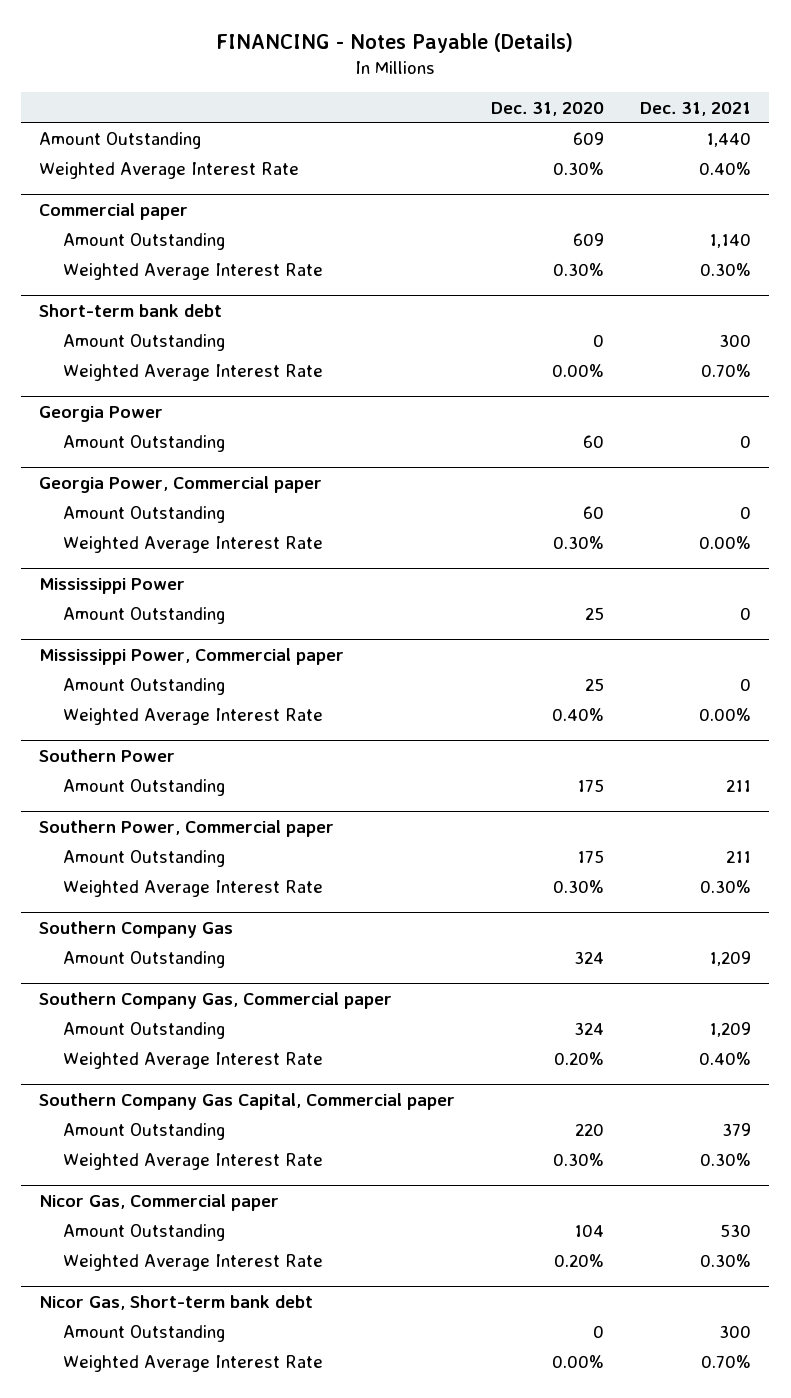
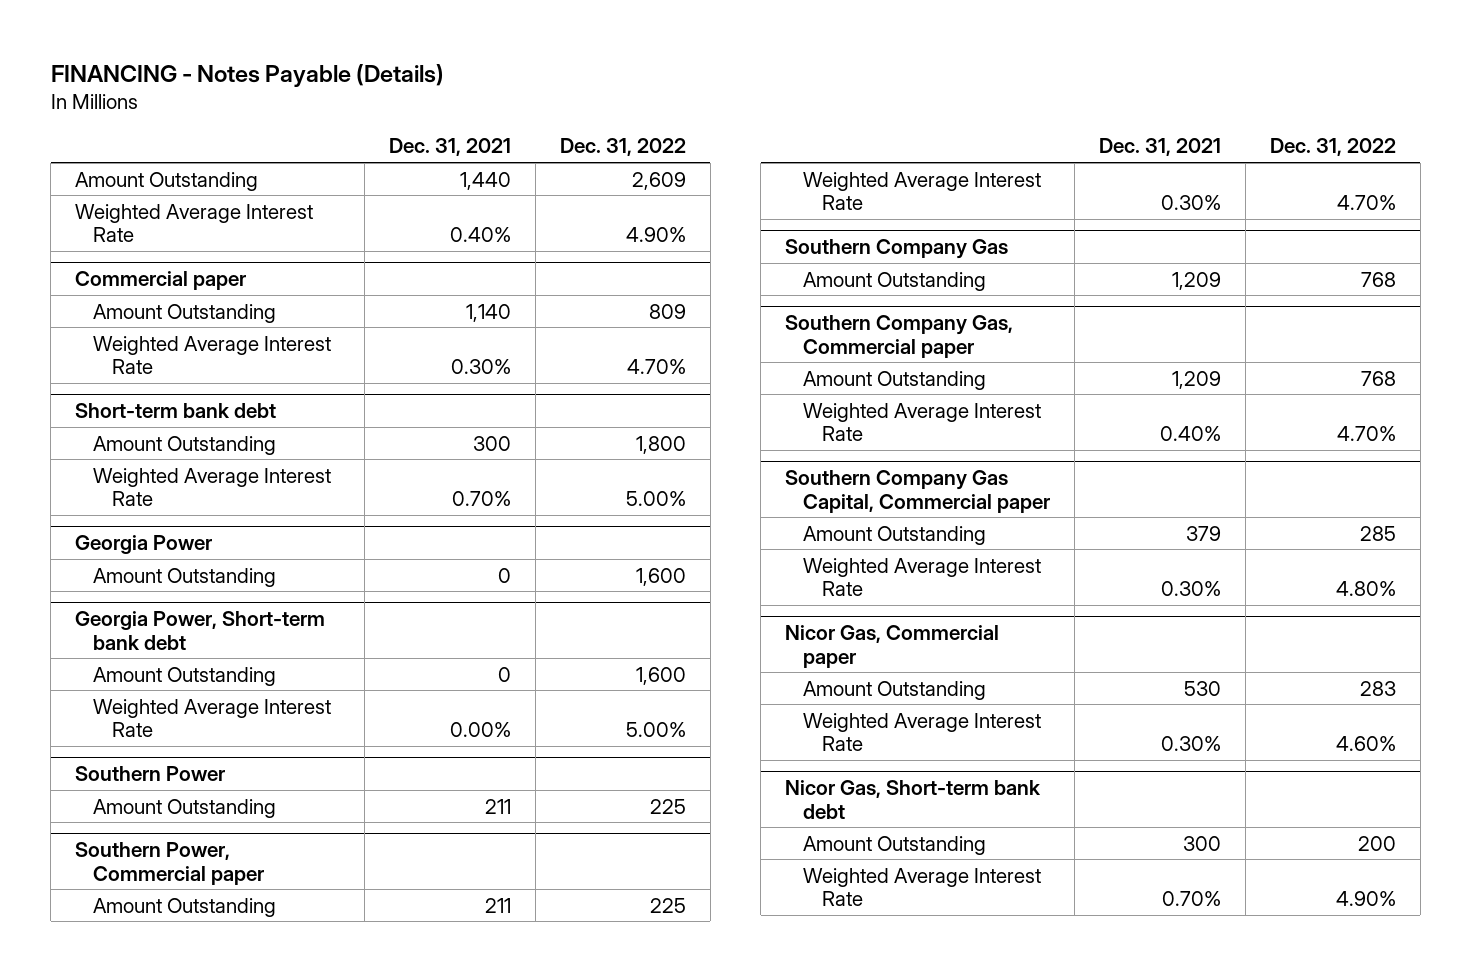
- | Dec. 31, 2020 | Dec. 31, 2021
+ | Dec. 31, 2021 | Dec. 31, 2022
- Georgia Power, Commercial paper
- Amount Outstanding | 60 | 0
- Weighted Average Interest Rate | 0.30% | 0.00%
- Mississippi Power
- Amount Outstanding | 25 | 0
- Mississippi Power, Commercial paper
+ Georgia Power, Short-term bank debt

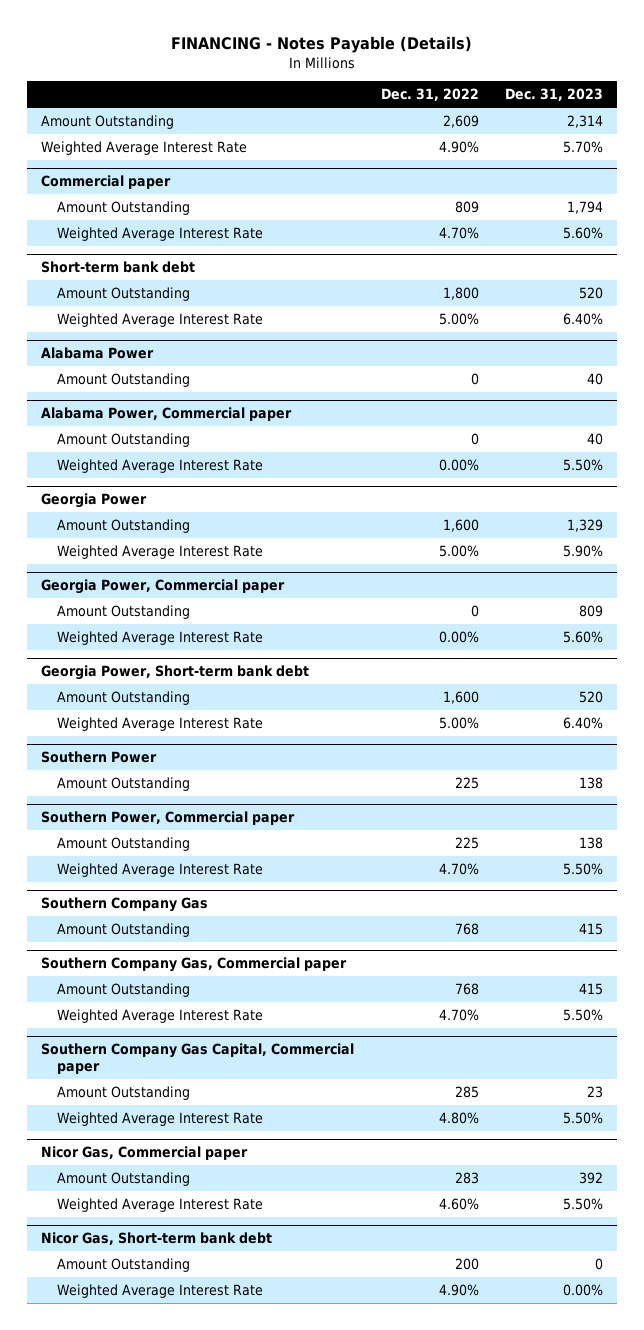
- | Dec. 31, 2021 | Dec. 31, 2022
+ | Dec. 31, 2022 | Dec. 31, 2023
+ Alabama Power
+ Amount Outstanding | 0 | 40
+ Alabama Power, Commercial paper
+ Amount Outstanding | 0 | 40
+ Weighted Average Interest Rate | 0.00% | 5.50%
@ Georgia Power
+ Weighted Average Interest Rate | 5.00% | 5.90%
+ Georgia Power, Commercial paper
+ Amount Outstanding | 0 | 809
+ Weighted Average Interest Rate | 0.00% | 5.60%

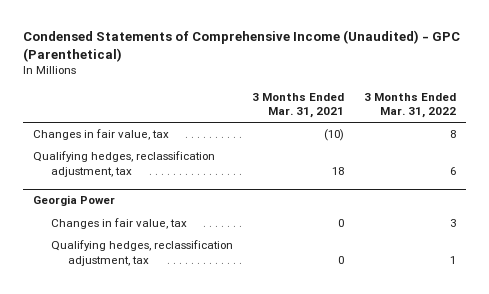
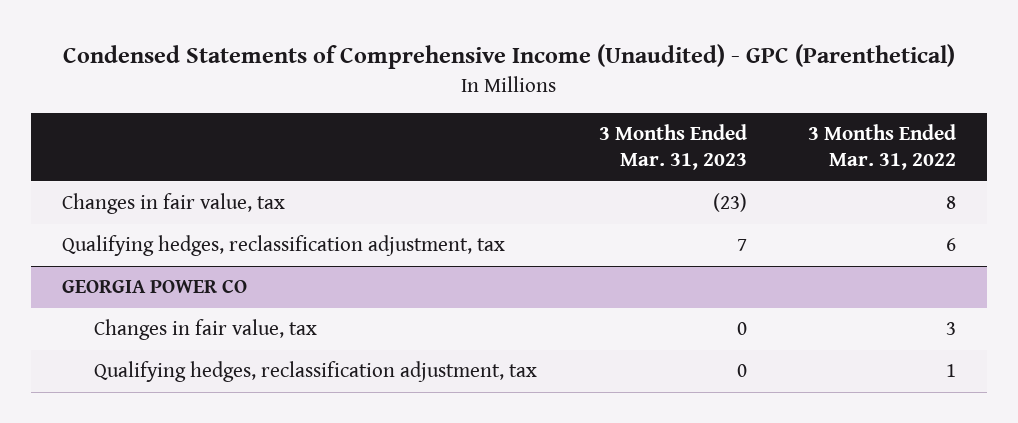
- | 3 Months Ended Mar. 31, 2021 | 3 Months Ended Mar. 31, 2022
+ | 3 Months Ended Mar. 31, 2023 | 3 Months Ended Mar. 31, 2022
- Georgia Power
+ GEORGIA POWER CO

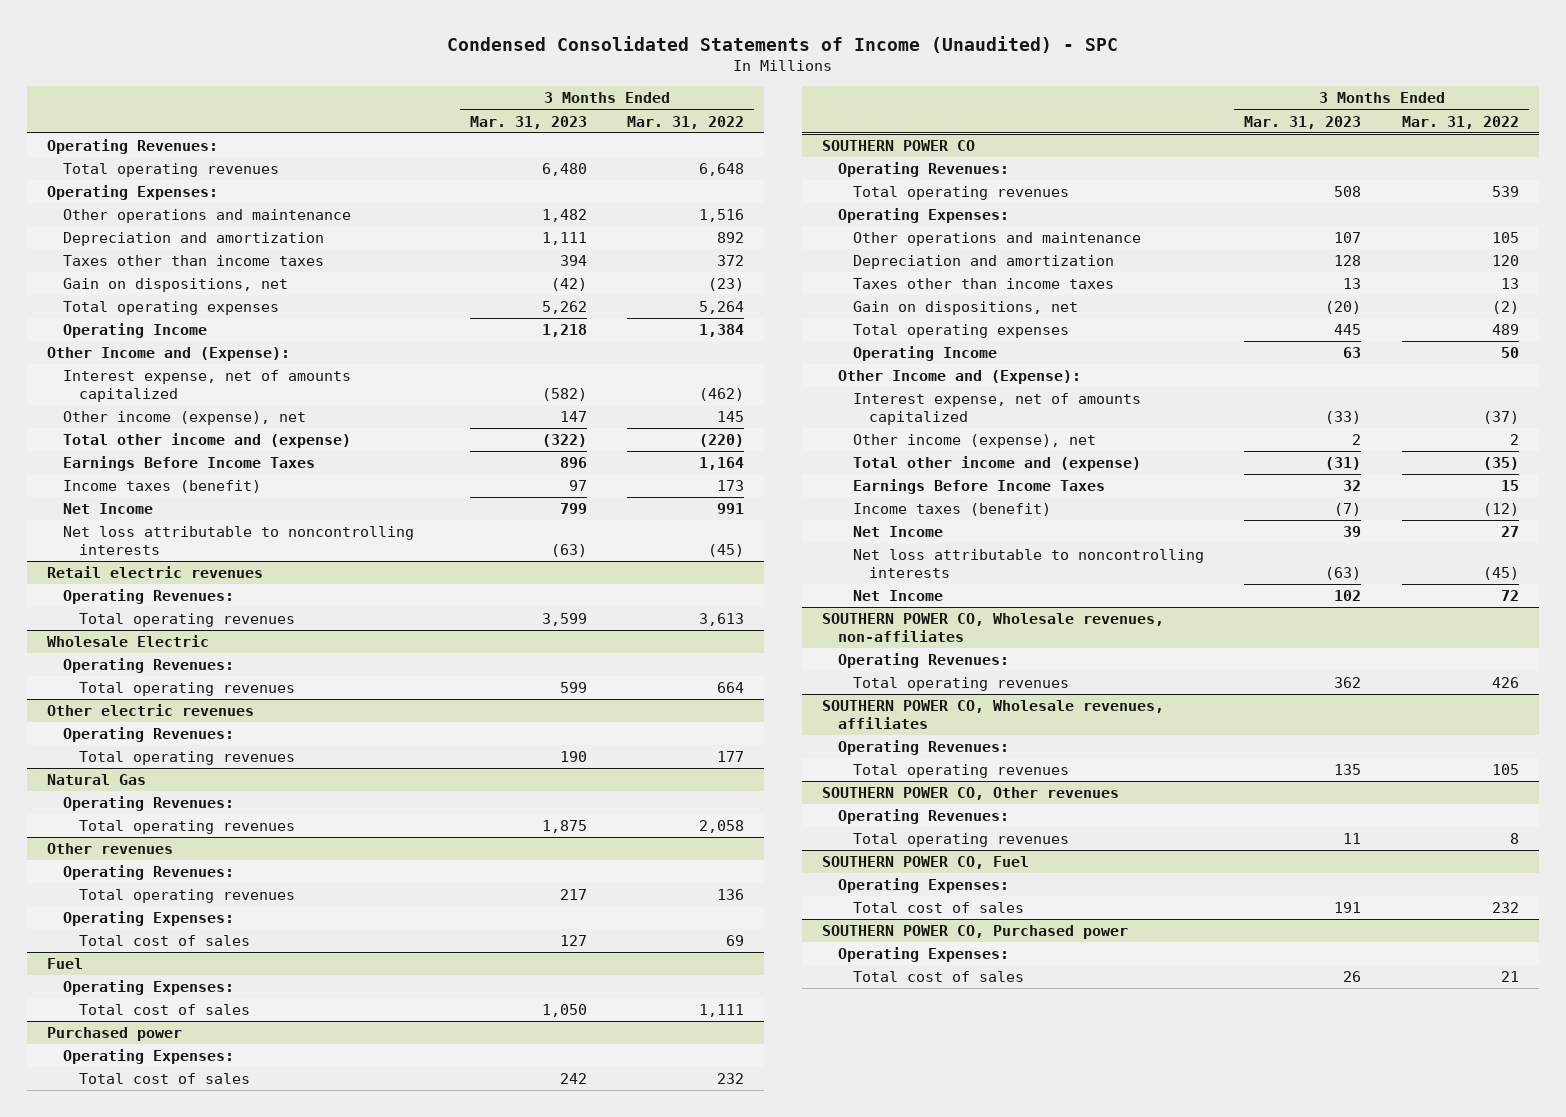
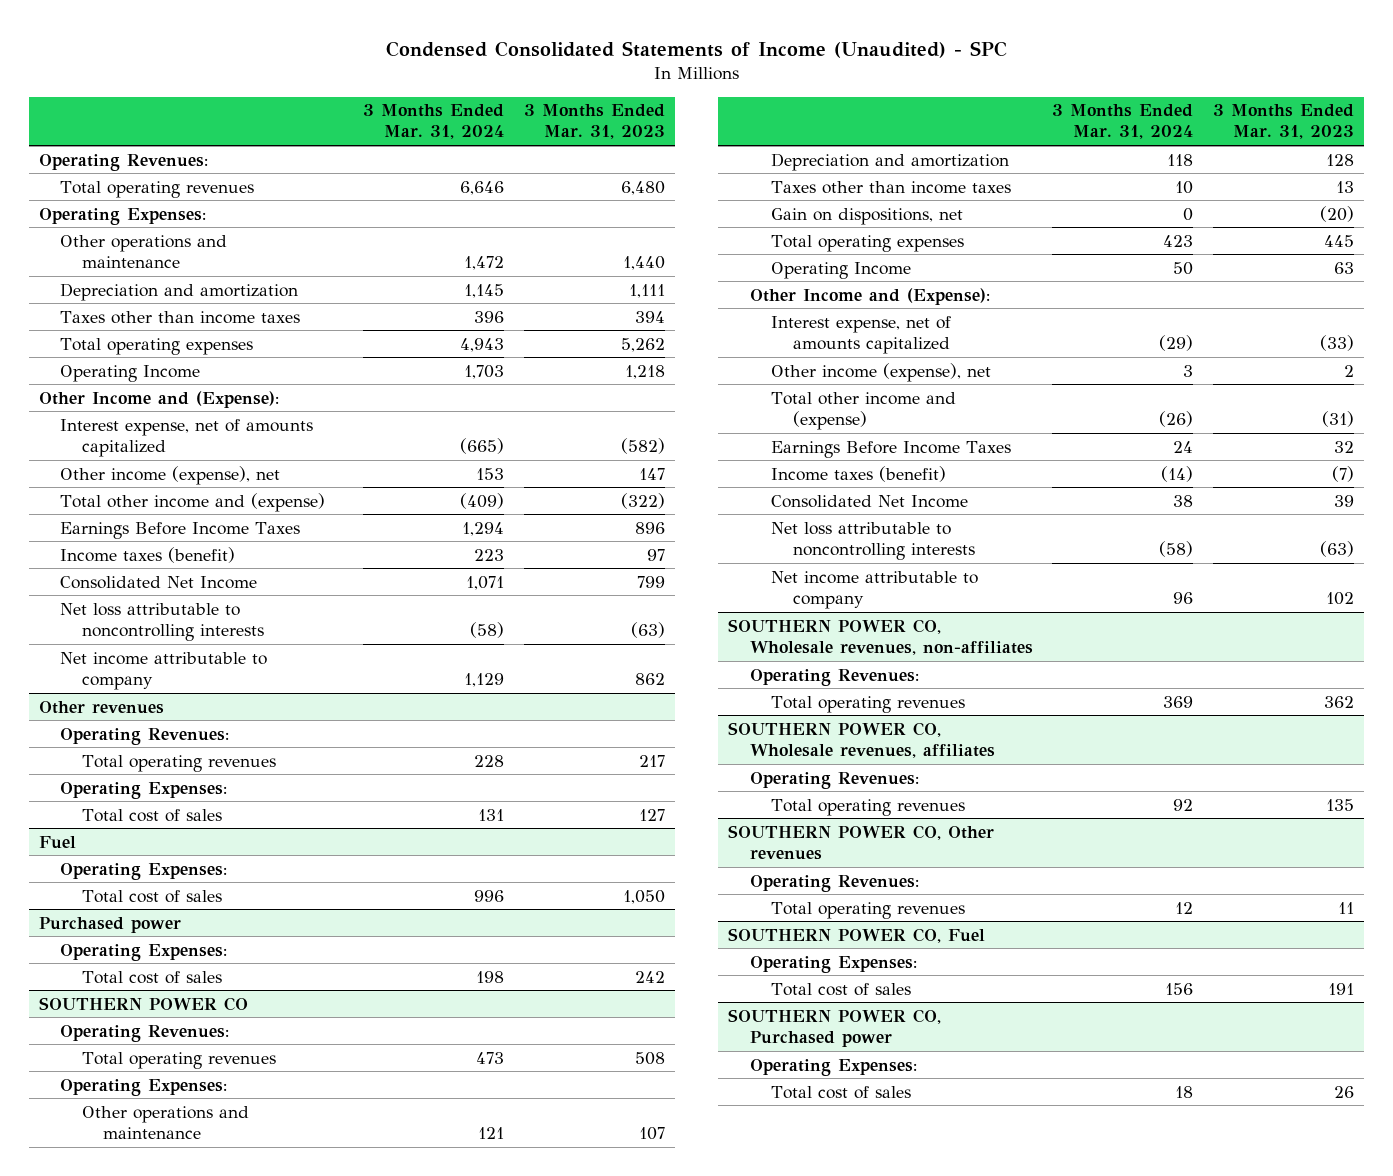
- | 3 Months Ended Mar. 31, 2023 | 3 Months Ended Mar. 31, 2022
+ | 3 Months Ended Mar. 31, 2024 | 3 Months Ended Mar. 31, 2023
- Other operations and maintenance | 1,482 | 1,516
+ Other operations and maintenance | 1,472 | 1,440
- Gain on dispositions, net | (42) | (23)
- Net Income | 799 | 991
+ Consolidated Net Income | 1,071 | 799
- Retail electric revenues
- Operating Revenues:
- Total operating revenues | 3,599 | 3,613
- Wholesale Electric
- Operating Revenues:
- Total operating revenues | 599 | 664
- Other electric revenues
- Operating Revenues:
- Total operating revenues | 190 | 177
- Natural Gas
- Operating Revenues:
- Total operating revenues | 1,875 | 2,058
+ Net income attributable to company | 1,129 | 862
@ SOUTHERN POWER CO
- Net Income | 39 | 27
+ Consolidated Net Income | 38 | 39
- Net Income | 102 | 72
+ Net income attributable to company | 96 | 102

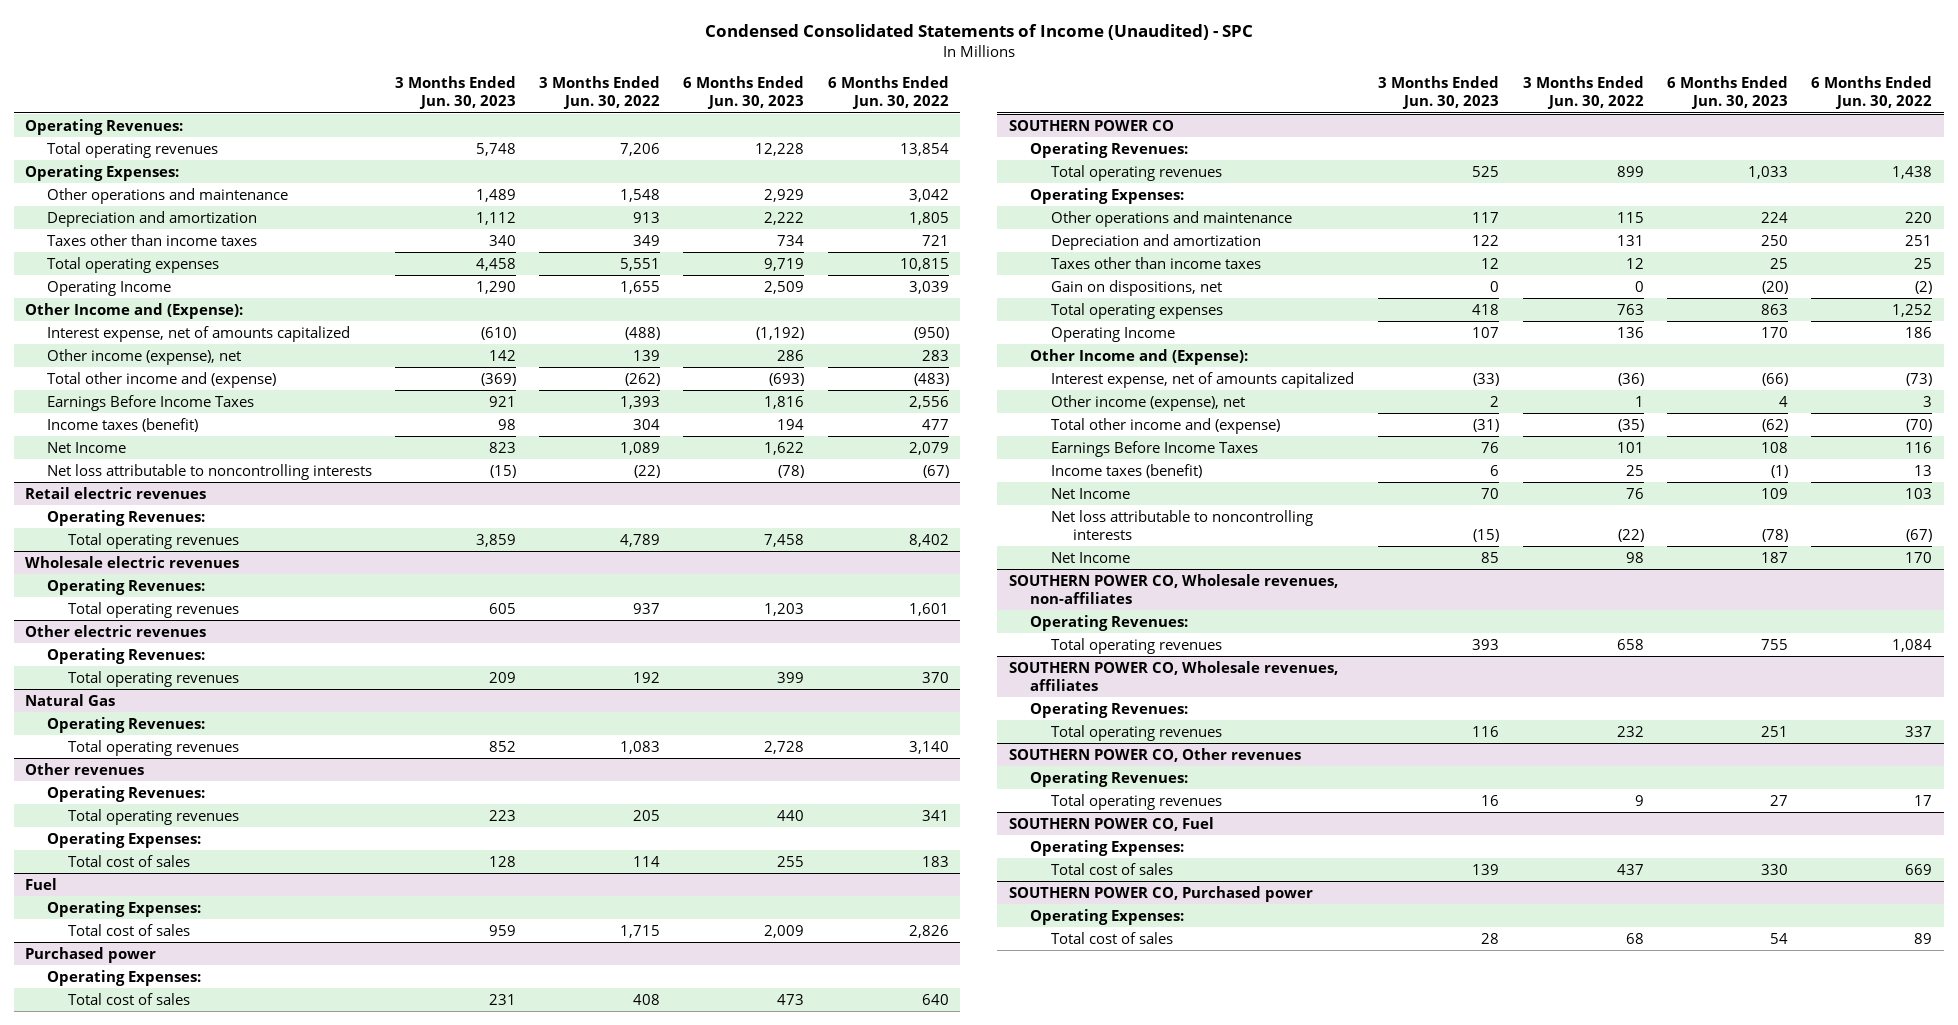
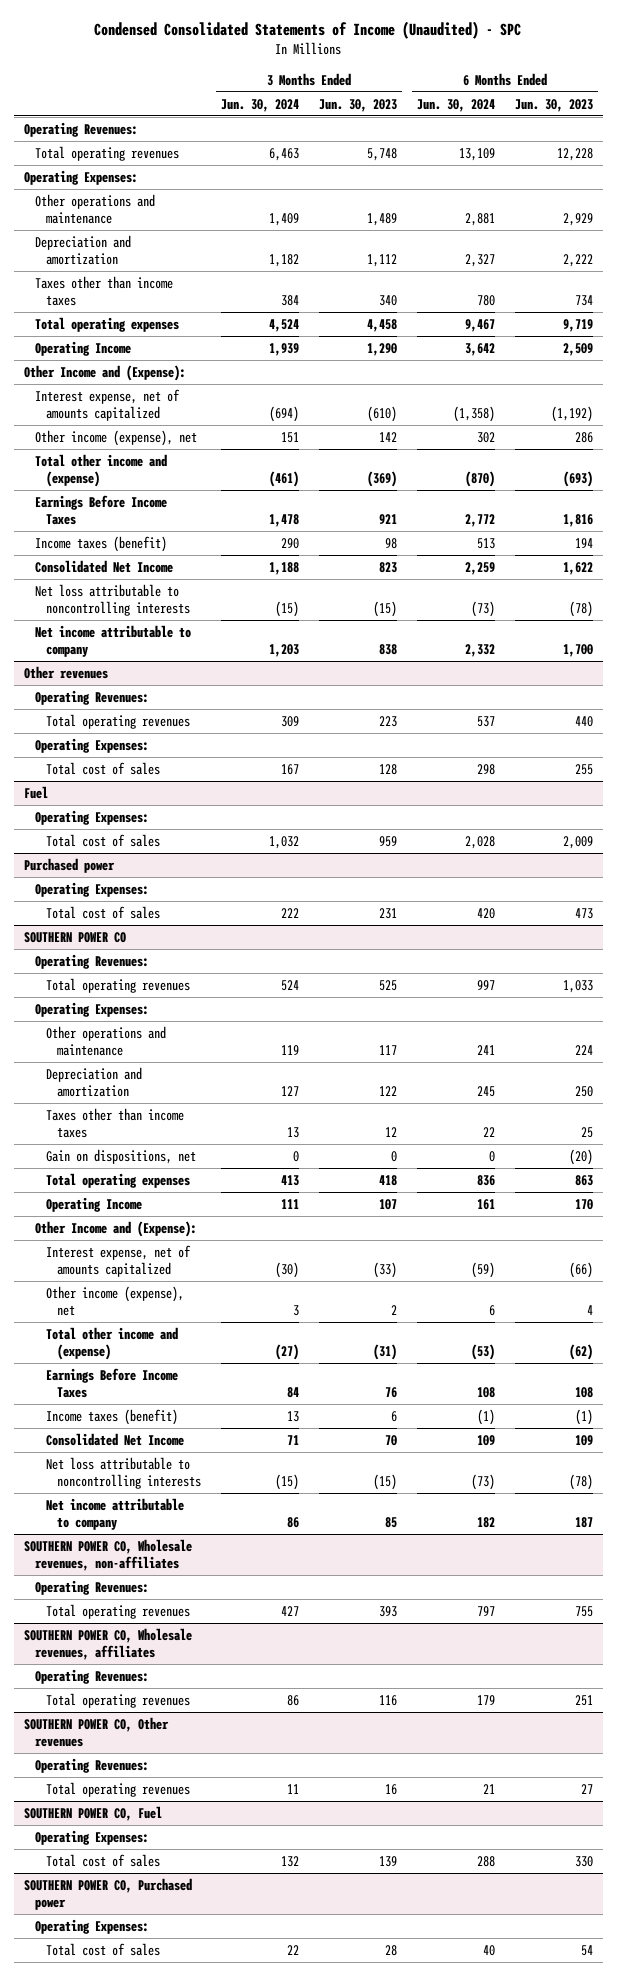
- | 3 Months Ended Jun. 30, 2023 | 3 Months Ended Jun. 30, 2022 | 6 Months Ended Jun. 30, 2023 | 6 Months Ended Jun. 30, 2022
+ | 3 Months Ended Jun. 30, 2024 | 3 Months Ended Jun. 30, 2023 | 6 Months Ended Jun. 30, 2024 | 6 Months Ended Jun. 30, 2023
- Net Income | 823 | 1,089 | 1,622 | 2,079
+ Consolidated Net Income | 1,188 | 823 | 2,259 | 1,622
- Retail electric revenues
- Operating Revenues:
- Total operating revenues | 3,859 | 4,789 | 7,458 | 8,402
- Wholesale electric revenues
- Operating Revenues:
- Total operating revenues | 605 | 937 | 1,203 | 1,601
- Other electric revenues
- Operating Revenues:
- Total operating revenues | 209 | 192 | 399 | 370
- Natural Gas
- Operating Revenues:
- Total operating revenues | 852 | 1,083 | 2,728 | 3,140
+ Net income attributable to company | 1,203 | 838 | 2,332 | 1,700
@ SOUTHERN POWER CO
- Net Income | 70 | 76 | 109 | 103
+ Consolidated Net Income | 71 | 70 | 109 | 109
- Net Income | 85 | 98 | 187 | 170
+ Net income attributable to company | 86 | 85 | 182 | 187

